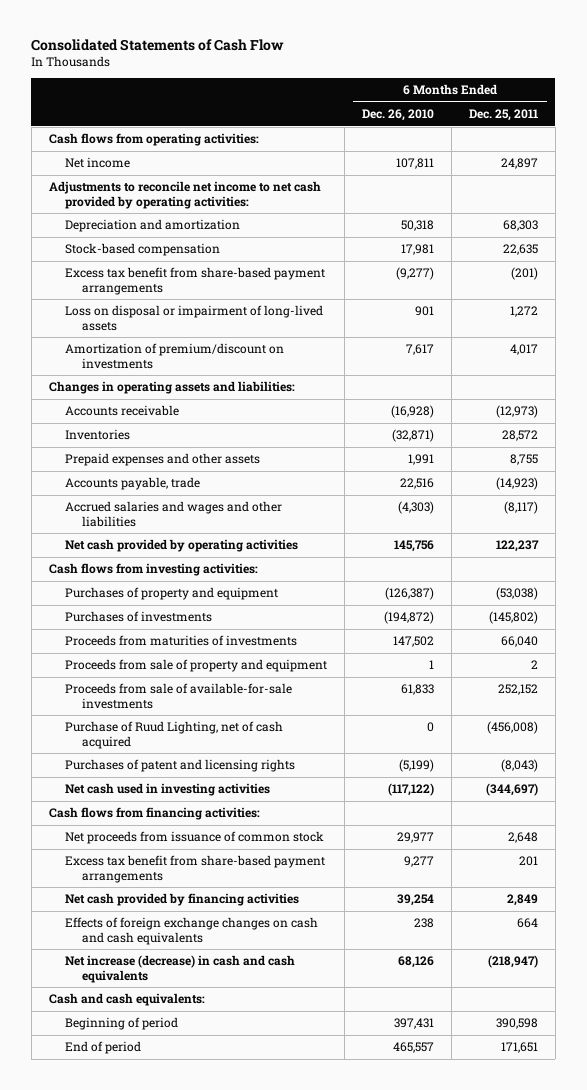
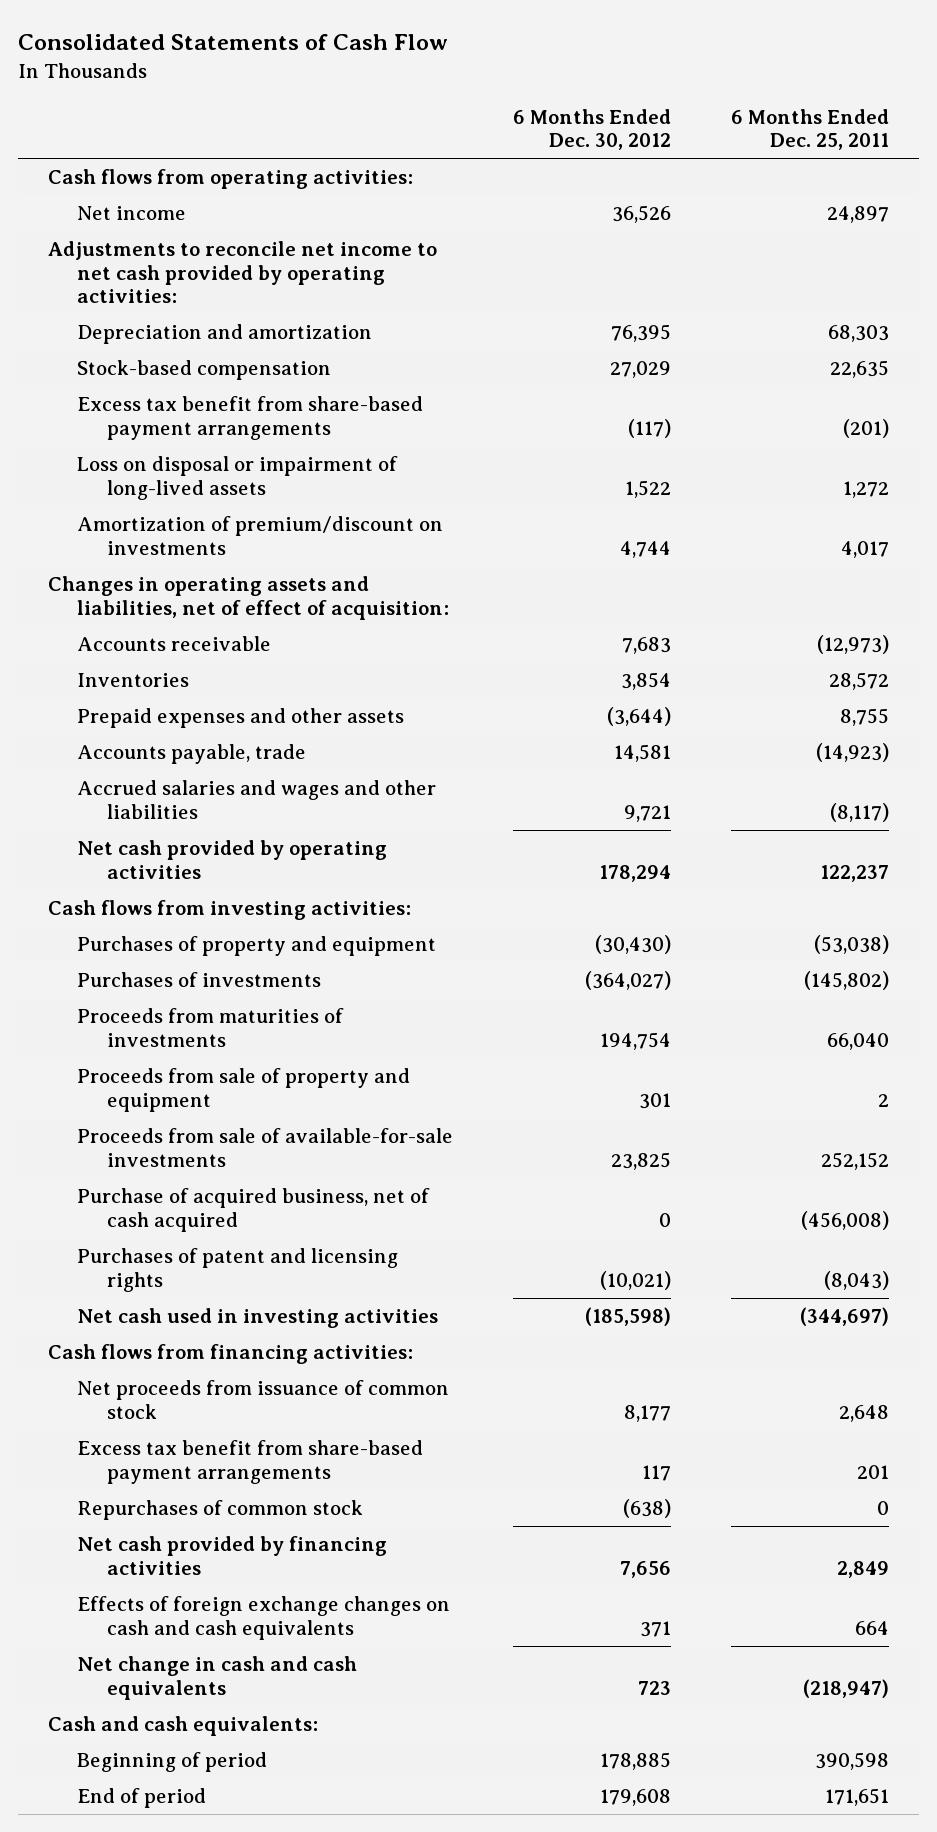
- | 6 Months Ended Dec. 26, 2010 | 6 Months Ended Dec. 25, 2011
+ | 6 Months Ended Dec. 30, 2012 | 6 Months Ended Dec. 25, 2011
- Changes in operating assets and liabilities:
+ Changes in operating assets and liabilities, net of effect of acquisition:
- Purchase of Ruud Lighting, net of cash acquired | 0 | (456,008)
+ Purchase of acquired business, net of cash acquired | 0 | (456,008)
+ Repurchases of common stock | (638) | 0
- Net increase (decrease) in cash and cash equivalents | 68,126 | (218,947)
+ Net change in cash and cash equivalents | 723 | (218,947)

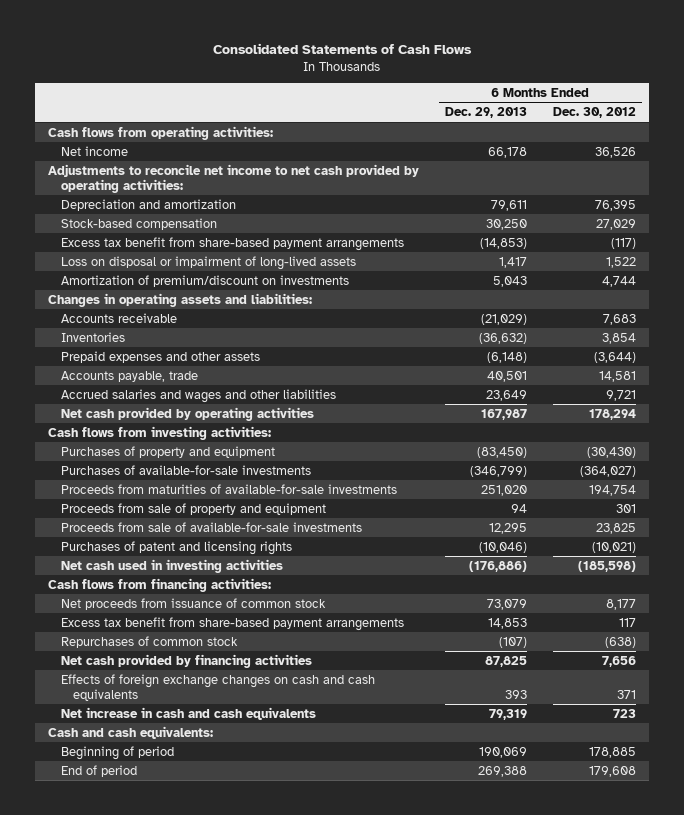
- Consolidated Statements of Cash Flow
+ Consolidated Statements of Cash Flows
- | 6 Months Ended Dec. 30, 2012 | 6 Months Ended Dec. 25, 2011
+ | 6 Months Ended Dec. 29, 2013 | 6 Months Ended Dec. 30, 2012
- Changes in operating assets and liabilities, net of effect of acquisition:
+ Changes in operating assets and liabilities:
- Purchases of investments | (364,027) | (145,802)
- Proceeds from maturities of investments | 194,754 | 66,040
+ Purchases of available-for-sale investments | (346,799) | (364,027)
+ Proceeds from maturities of available-for-sale investments | 251,020 | 194,754
- Purchase of acquired business, net of cash acquired | 0 | (456,008)
- Net change in cash and cash equivalents | 723 | (218,947)
+ Net increase in cash and cash equivalents | 79,319 | 723

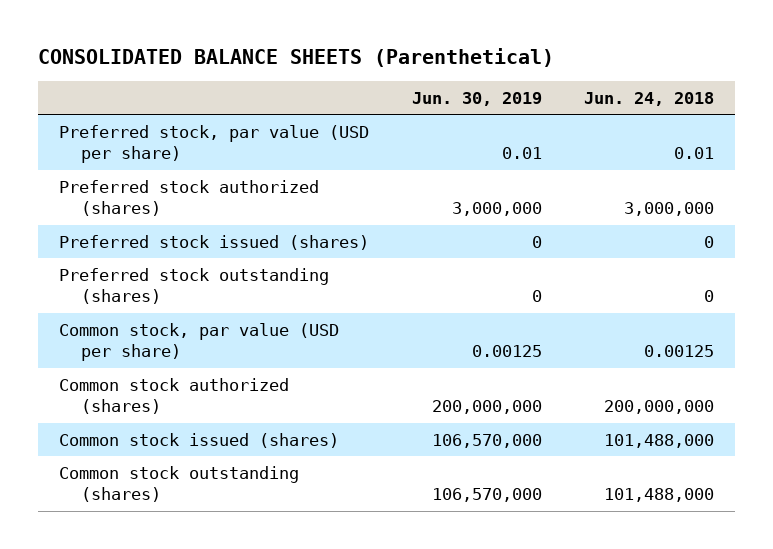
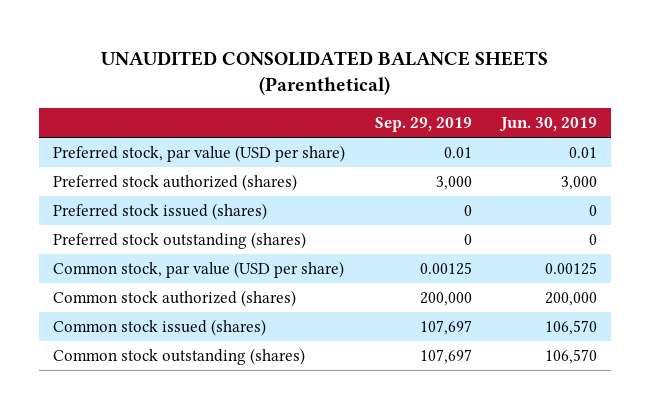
- CONSOLIDATED BALANCE SHEETS (Parenthetical)
+ UNAUDITED CONSOLIDATED BALANCE SHEETS (Parenthetical)
- | Jun. 30, 2019 | Jun. 24, 2018
+ | Sep. 29, 2019 | Jun. 30, 2019
- Preferred stock authorized (shares) | 3,000,000 | 3,000,000
+ Preferred stock authorized (shares) | 3,000 | 3,000
- Common stock authorized (shares) | 200,000,000 | 200,000,000
- Common stock issued (shares) | 106,570,000 | 101,488,000
- Common stock outstanding (shares) | 106,570,000 | 101,488,000
+ Common stock authorized (shares) | 200,000 | 200,000
+ Common stock issued (shares) | 107,697 | 106,570
+ Common stock outstanding (shares) | 107,697 | 106,570

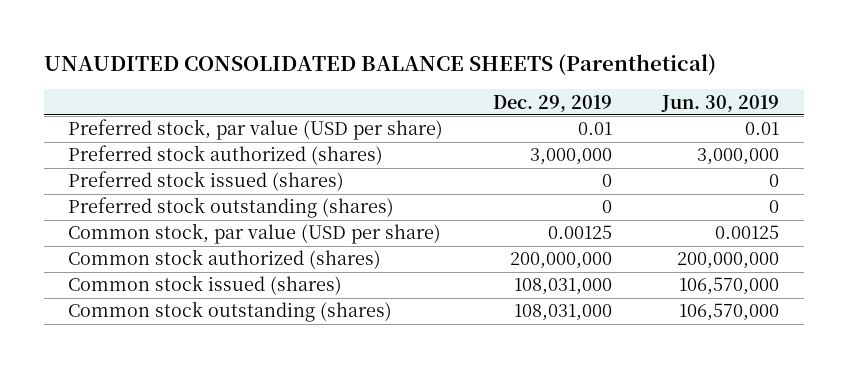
- | Sep. 29, 2019 | Jun. 30, 2019
+ | Dec. 29, 2019 | Jun. 30, 2019
- Preferred stock authorized (shares) | 3,000 | 3,000
+ Preferred stock authorized (shares) | 3,000,000 | 3,000,000
- Common stock authorized (shares) | 200,000 | 200,000
- Common stock issued (shares) | 107,697 | 106,570
- Common stock outstanding (shares) | 107,697 | 106,570
+ Common stock authorized (shares) | 200,000,000 | 200,000,000
+ Common stock issued (shares) | 108,031,000 | 106,570,000
+ Common stock outstanding (shares) | 108,031,000 | 106,570,000

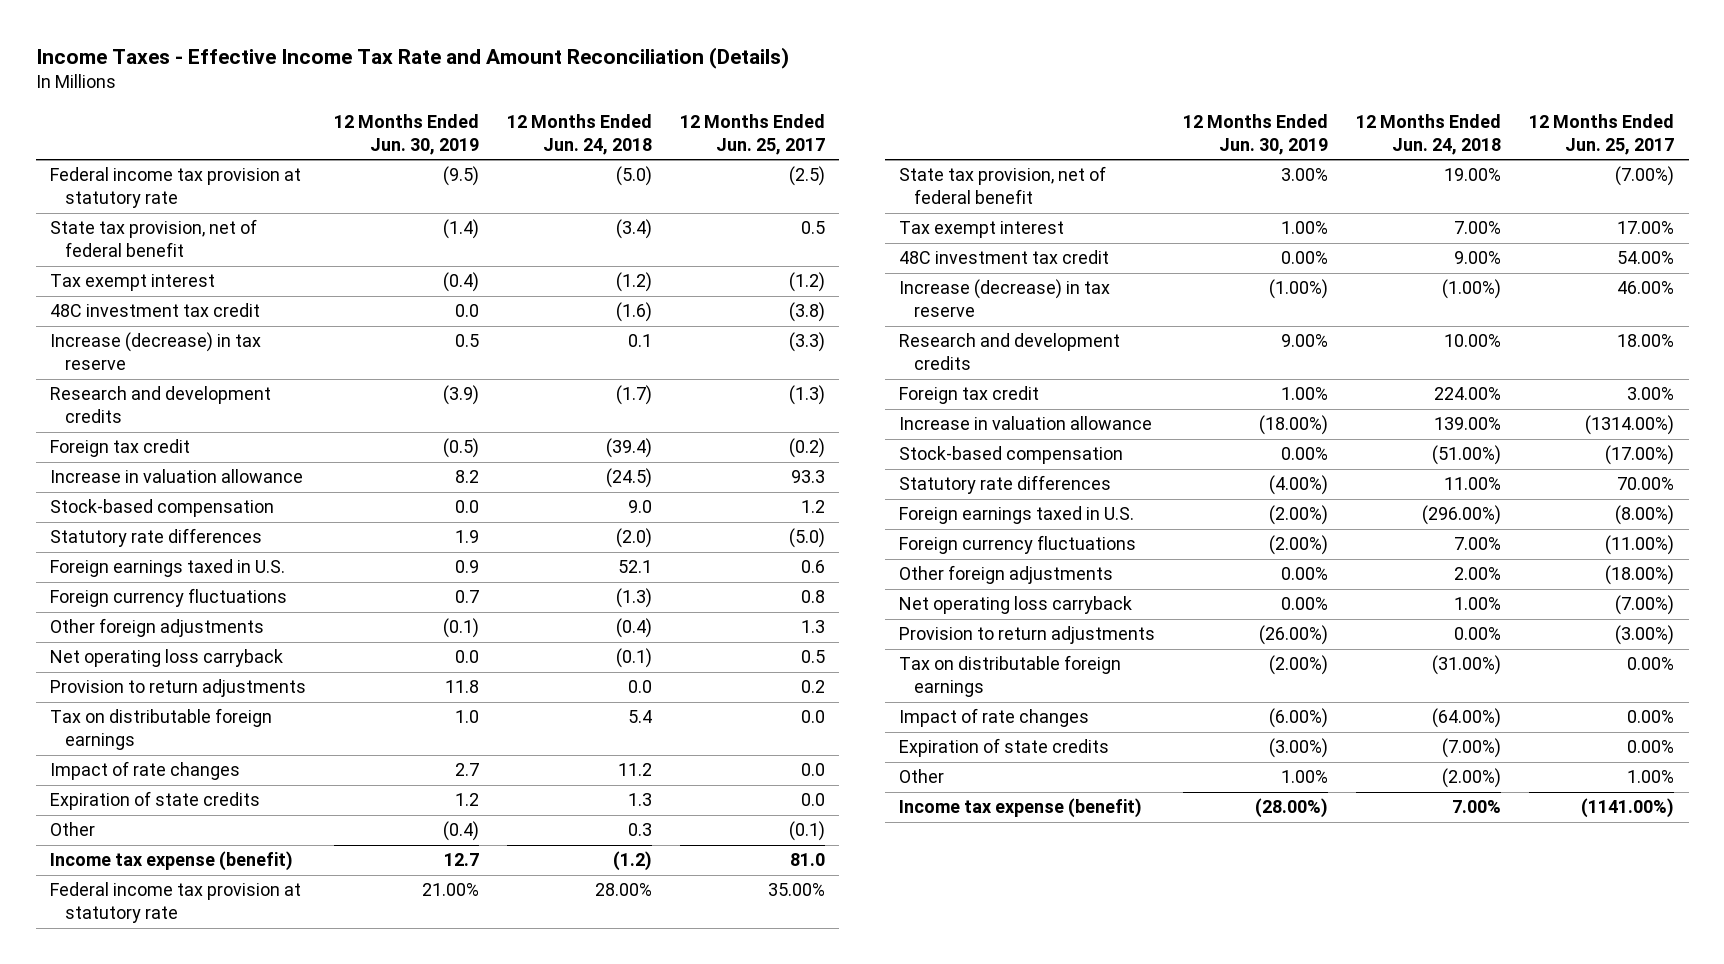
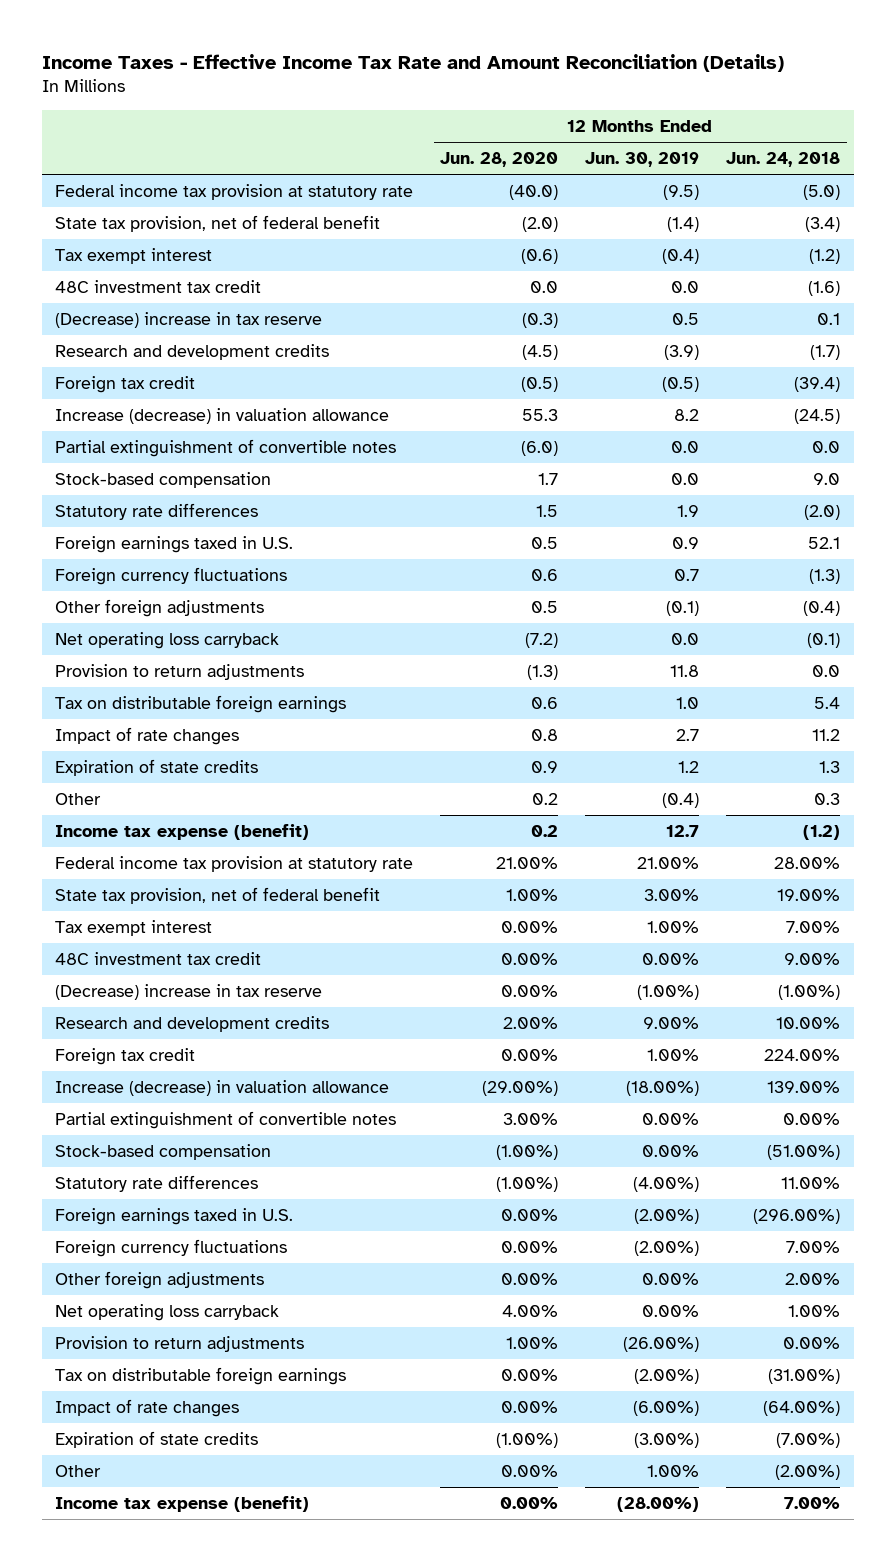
- | 12 Months Ended Jun. 30, 2019 | 12 Months Ended Jun. 24, 2018 | 12 Months Ended Jun. 25, 2017
+ | 12 Months Ended Jun. 28, 2020 | 12 Months Ended Jun. 30, 2019 | 12 Months Ended Jun. 24, 2018
- Increase (decrease) in tax reserve | 0.5 | 0.1 | (3.3)
+ (Decrease) increase in tax reserve | (0.3) | 0.5 | 0.1
- Increase in valuation allowance | 8.2 | (24.5) | 93.3
+ Increase (decrease) in valuation allowance | 55.3 | 8.2 | (24.5)
+ Partial extinguishment of convertible notes | (6.0) | 0.0 | 0.0
- Increase (decrease) in tax reserve | (1.00%) | (1.00%) | 46.00%
+ (Decrease) increase in tax reserve | 0.00% | (1.00%) | (1.00%)
- Increase in valuation allowance | (18.00%) | 139.00% | (1314.00%)
+ Increase (decrease) in valuation allowance | (29.00%) | (18.00%) | 139.00%
+ Partial extinguishment of convertible notes | 3.00% | 0.00% | 0.00%

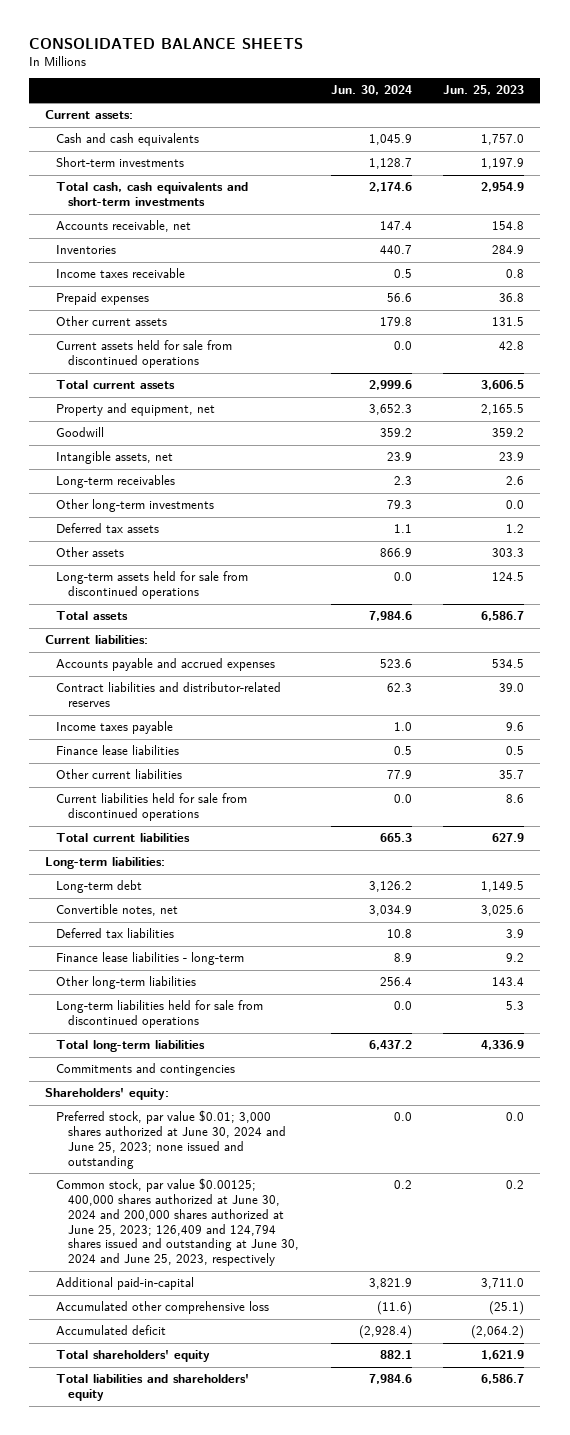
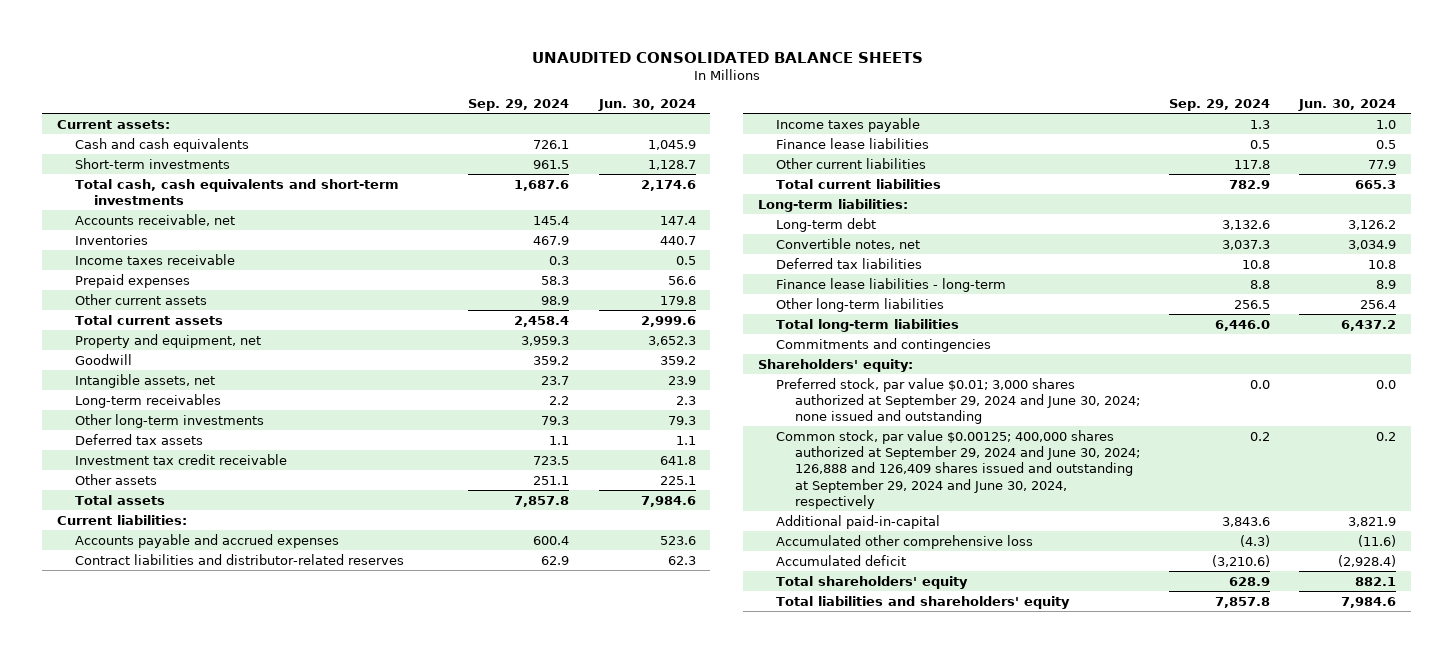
- CONSOLIDATED BALANCE SHEETS
+ UNAUDITED CONSOLIDATED BALANCE SHEETS
- | Jun. 30, 2024 | Jun. 25, 2023
+ | Sep. 29, 2024 | Jun. 30, 2024
- Current assets held for sale from discontinued operations | 0.0 | 42.8
- Other assets | 866.9 | 303.3
- Long-term assets held for sale from discontinued operations | 0.0 | 124.5
+ Investment tax credit receivable | 723.5 | 641.8
+ Other assets | 251.1 | 225.1
- Current liabilities held for sale from discontinued operations | 0.0 | 8.6
- Long-term liabilities held for sale from discontinued operations | 0.0 | 5.3
- Preferred stock, par value $0.01; 3,000 shares authorized at June 30, 2024 and June 25, 2023; none issued and outstanding | 0.0 | 0.0
- Common stock, par value $0.00125; 400,000 shares authorized at June 30, 2024 and 200,000 shares authorized at June 25, 2023; 126,409 and 124,794 shares issued and outstanding at June 30, 2024 and June 25, 2023, respectively | 0.2 | 0.2
+ Preferred stock, par value $0.01; 3,000 shares authorized at September 29, 2024 and June 30, 2024; none issued and outstanding | 0.0 | 0.0
+ Common stock, par value $0.00125; 400,000 shares authorized at September 29, 2024 and June 30, 2024; 126,888 and 126,409 shares issued and outstanding at September 29, 2024 and June 30, 2024, respectively | 0.2 | 0.2

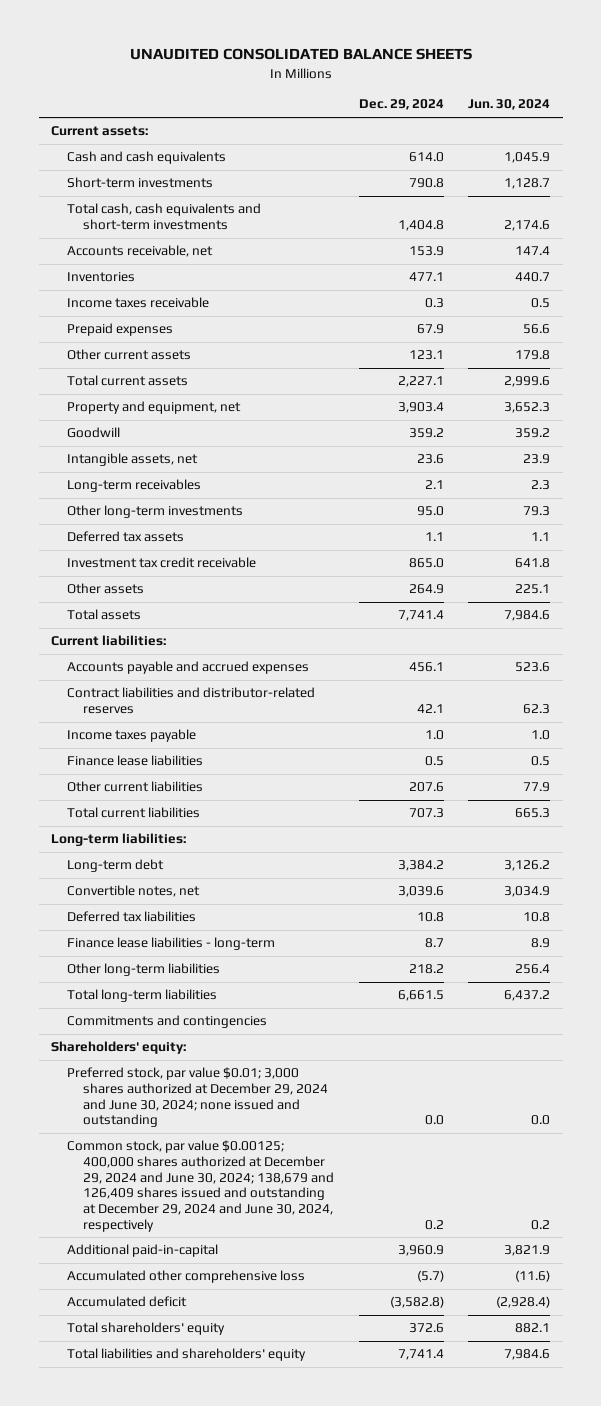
- | Sep. 29, 2024 | Jun. 30, 2024
+ | Dec. 29, 2024 | Jun. 30, 2024
- Preferred stock, par value $0.01; 3,000 shares authorized at September 29, 2024 and June 30, 2024; none issued and outstanding | 0.0 | 0.0
- Common stock, par value $0.00125; 400,000 shares authorized at September 29, 2024 and June 30, 2024; 126,888 and 126,409 shares issued and outstanding at September 29, 2024 and June 30, 2024, respectively | 0.2 | 0.2
+ Preferred stock, par value $0.01; 3,000 shares authorized at December 29, 2024 and June 30, 2024; none issued and outstanding | 0.0 | 0.0
+ Common stock, par value $0.00125; 400,000 shares authorized at December 29, 2024 and June 30, 2024; 138,679 and 126,409 shares issued and outstanding at December 29, 2024 and June 30, 2024, respectively | 0.2 | 0.2

